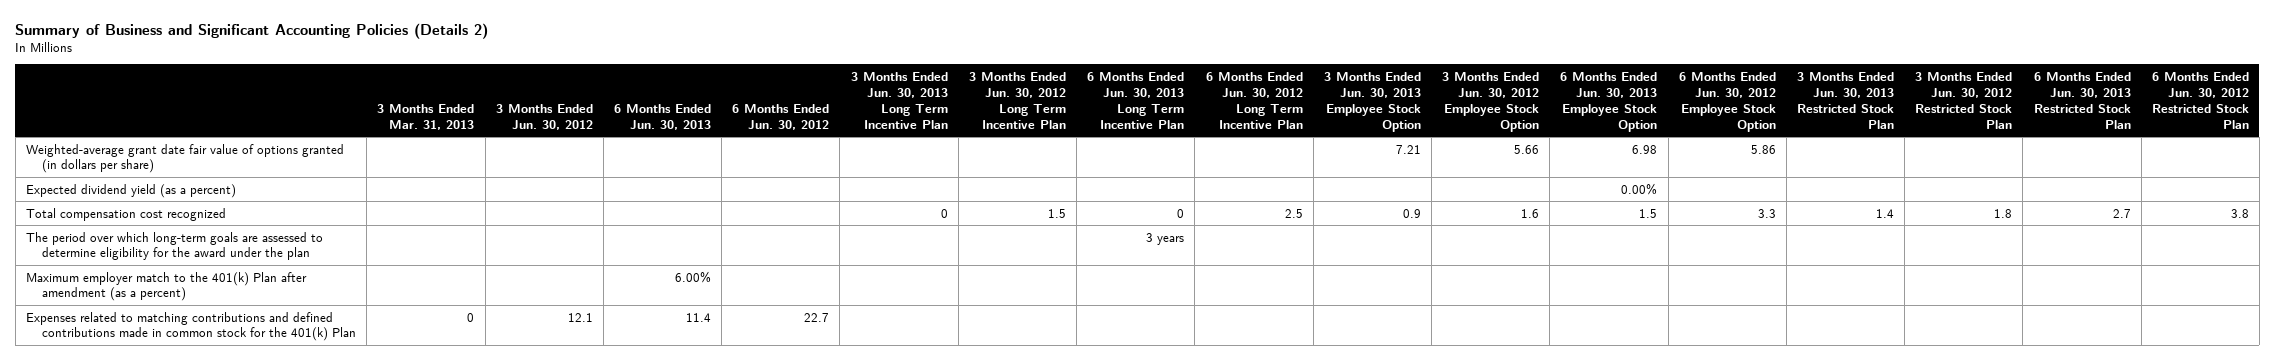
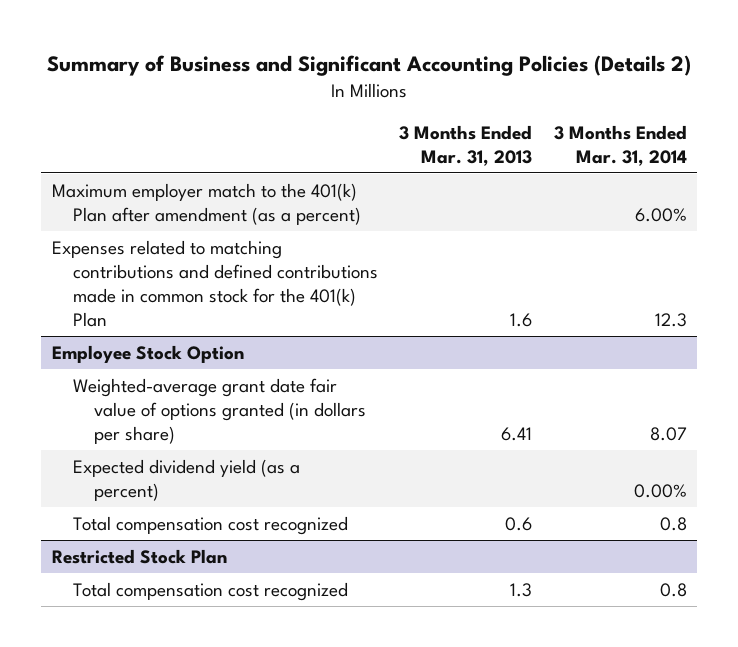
- | 3 Months Ended Mar. 31, 2013 | 3 Months Ended Jun. 30, 2012 | 6 Months Ended Jun. 30, 2013 | 6 Months Ended Jun. 30, 2012 | 3 Months Ended Jun. 30, 2013 Long Term Incentive Plan | 3 Months Ended Jun. 30, 2012 Long Term Incentive Plan | 6 Months Ended Jun. 30, 2013 Long Term Incentive Plan | 6 Months Ended Jun. 30, 2012 Long Term Incentive Plan | 3 Months Ended Jun. 30, 2013 Employee Stock Option | 3 Months Ended Jun. 30, 2012 Employee Stock Option | 6 Months Ended Jun. 30, 2013 Employee Stock Option | 6 Months Ended Jun. 30, 2012 Employee Stock Option | 3 Months Ended Jun. 30, 2013 Restricted Stock Plan | 3 Months Ended Jun. 30, 2012 Restricted Stock Plan | 6 Months Ended Jun. 30, 2013 Restricted Stock Plan | 6 Months Ended Jun. 30, 2012 Restricted Stock Plan
+ | 3 Months Ended Mar. 31, 2013 | 3 Months Ended Mar. 31, 2014
- Weighted-average grant date fair value of options granted (in dollars per share) | | | | | | | | | 7.21 | 5.66 | 6.98 | 5.86 | | | |
- Expected dividend yield (as a percent) | | | | | | | | | | | 0.00% | | | | |
- Total compensation cost recognized | | | | | 0 | 1.5 | 0 | 2.5 | 0.9 | 1.6 | 1.5 | 3.3 | 1.4 | 1.8 | 2.7 | 3.8
- The period over which long-term goals are assessed to determine eligibility for the award under the plan | | | | | | | 3 years | | | | | | | | |
- Expenses related to matching contributions and defined contributions made in common stock for the 401(k) Plan | 0 | 12.1 | 11.4 | 22.7 | | | | | | | | | | | |
+ Expenses related to matching contributions and defined contributions made in common stock for the 401(k) Plan | 1.6 | 12.3
+ Employee Stock Option
+ Weighted-average grant date fair value of options granted (in dollars per share) | 6.41 | 8.07
+ Expected dividend yield (as a percent) | | 0.00%
+ Total compensation cost recognized | 0.6 | 0.8
+ Restricted Stock Plan
+ Total compensation cost recognized | 1.3 | 0.8

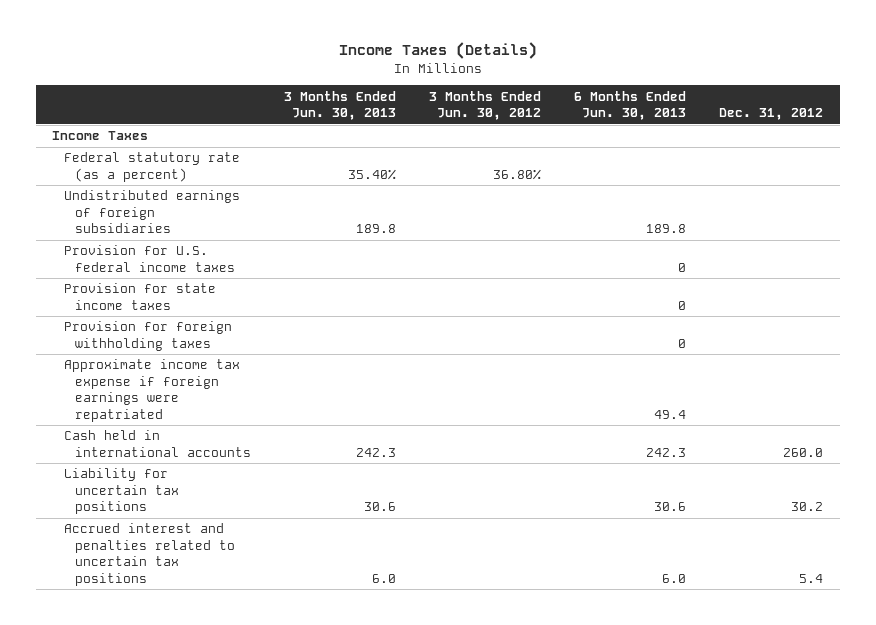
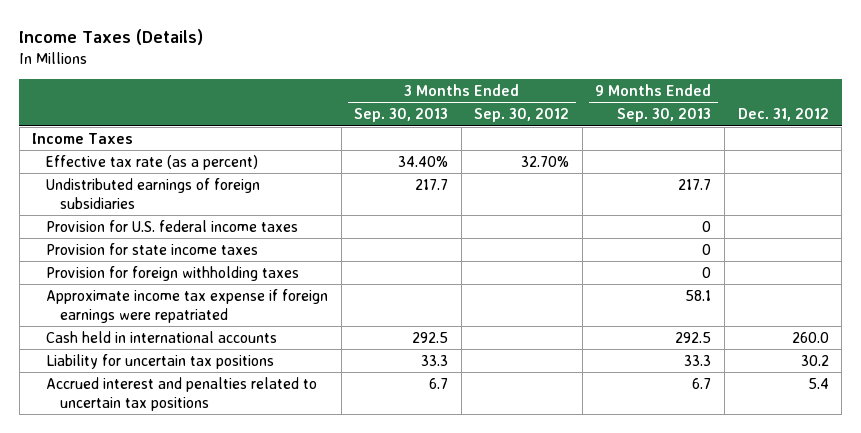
- | 3 Months Ended Jun. 30, 2013 | 3 Months Ended Jun. 30, 2012 | 6 Months Ended Jun. 30, 2013 | Dec. 31, 2012
+ | 3 Months Ended Sep. 30, 2013 | 3 Months Ended Sep. 30, 2012 | 9 Months Ended Sep. 30, 2013 | Dec. 31, 2012
- Federal statutory rate (as a percent) | 35.40% | 36.80% | |
+ Effective tax rate (as a percent) | 34.40% | 32.70% | |

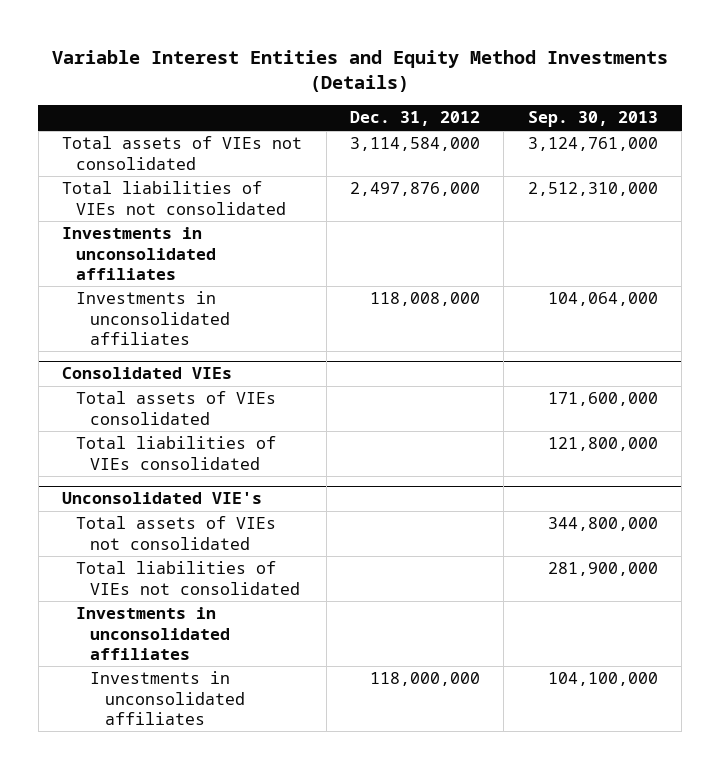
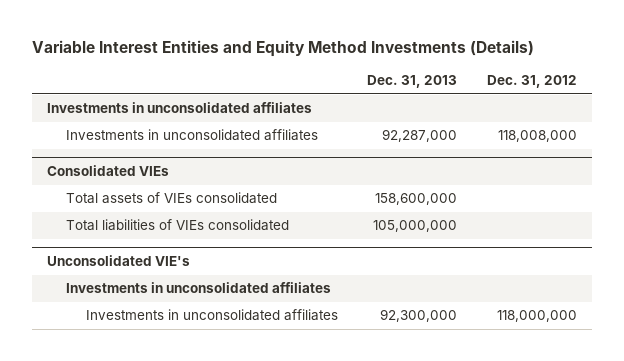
- | Dec. 31, 2012 | Sep. 30, 2013
+ | Dec. 31, 2013 | Dec. 31, 2012
- Total assets of VIEs not consolidated | 3,114,584,000 | 3,124,761,000
- Total liabilities of VIEs not consolidated | 2,497,876,000 | 2,512,310,000
@ Unconsolidated VIE's
- Total assets of VIEs not consolidated | | 344,800,000
- Total liabilities of VIEs not consolidated | | 281,900,000

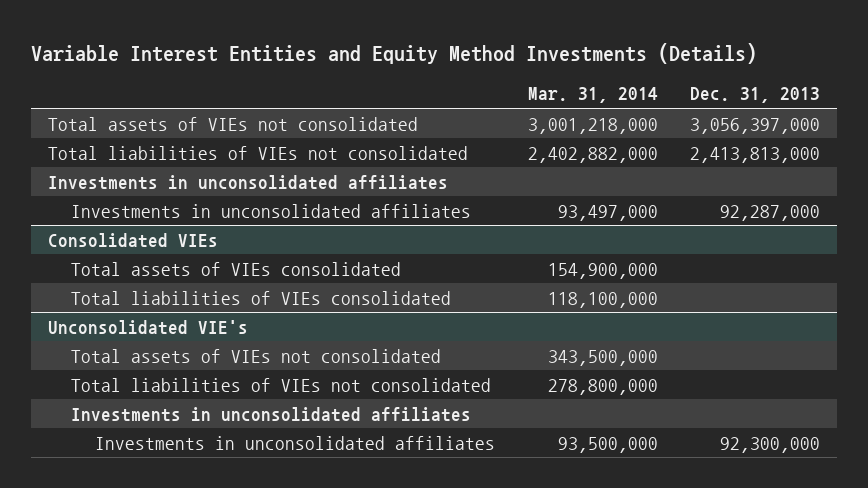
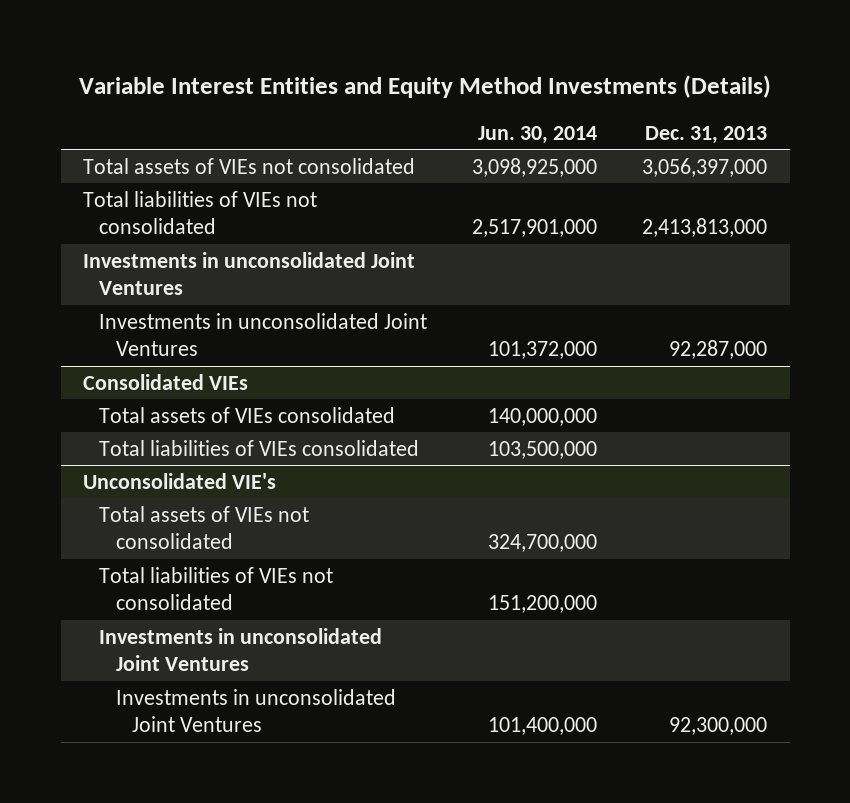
- | Mar. 31, 2014 | Dec. 31, 2013
+ | Jun. 30, 2014 | Dec. 31, 2013
- Investments in unconsolidated affiliates
- Investments in unconsolidated affiliates | 93,497,000 | 92,287,000
+ Investments in unconsolidated Joint Ventures
+ Investments in unconsolidated Joint Ventures | 101,372,000 | 92,287,000
@ Unconsolidated VIE's
- Investments in unconsolidated affiliates
- Investments in unconsolidated affiliates | 93,500,000 | 92,300,000
+ Investments in unconsolidated Joint Ventures
+ Investments in unconsolidated Joint Ventures | 101,400,000 | 92,300,000

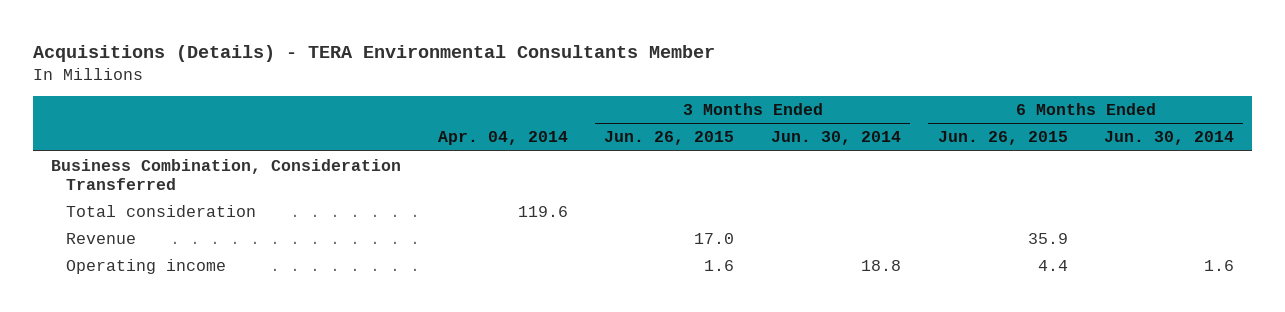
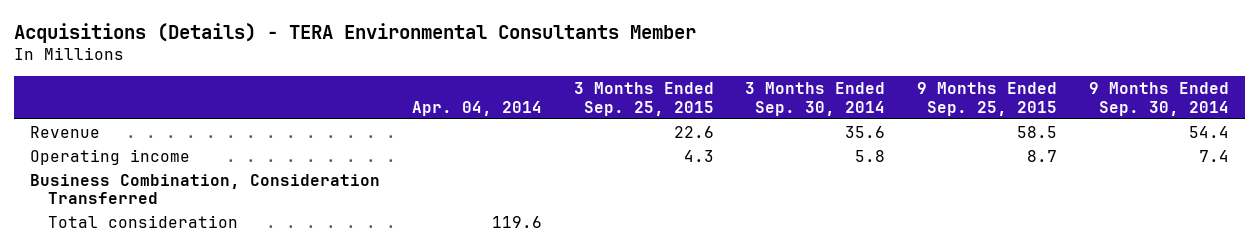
- | Apr. 04, 2014 | 3 Months Ended Jun. 26, 2015 | 3 Months Ended Jun. 30, 2014 | 6 Months Ended Jun. 26, 2015 | 6 Months Ended Jun. 30, 2014
+ | Apr. 04, 2014 | 3 Months Ended Sep. 25, 2015 | 3 Months Ended Sep. 30, 2014 | 9 Months Ended Sep. 25, 2015 | 9 Months Ended Sep. 30, 2014
moved down: Business Combination, Consideration Transferred
moved down: Total consideration | 119.6 | | | |

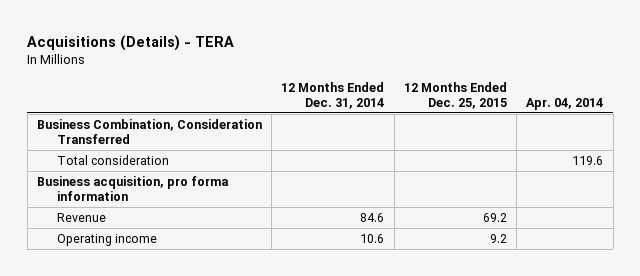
- Acquisitions (Details) - TERA Environmental Consultants Member
+ Acquisitions (Details) - TERA
- | Apr. 04, 2014 | 3 Months Ended Sep. 25, 2015 | 3 Months Ended Sep. 30, 2014 | 9 Months Ended Sep. 25, 2015 | 9 Months Ended Sep. 30, 2014
+ | 12 Months Ended Dec. 31, 2014 | 12 Months Ended Dec. 25, 2015 | Apr. 04, 2014
+ Business acquisition, pro forma information
moved down: Revenue | 84.6 | 69.2 |
moved down: Operating income | 10.6 | 9.2 |

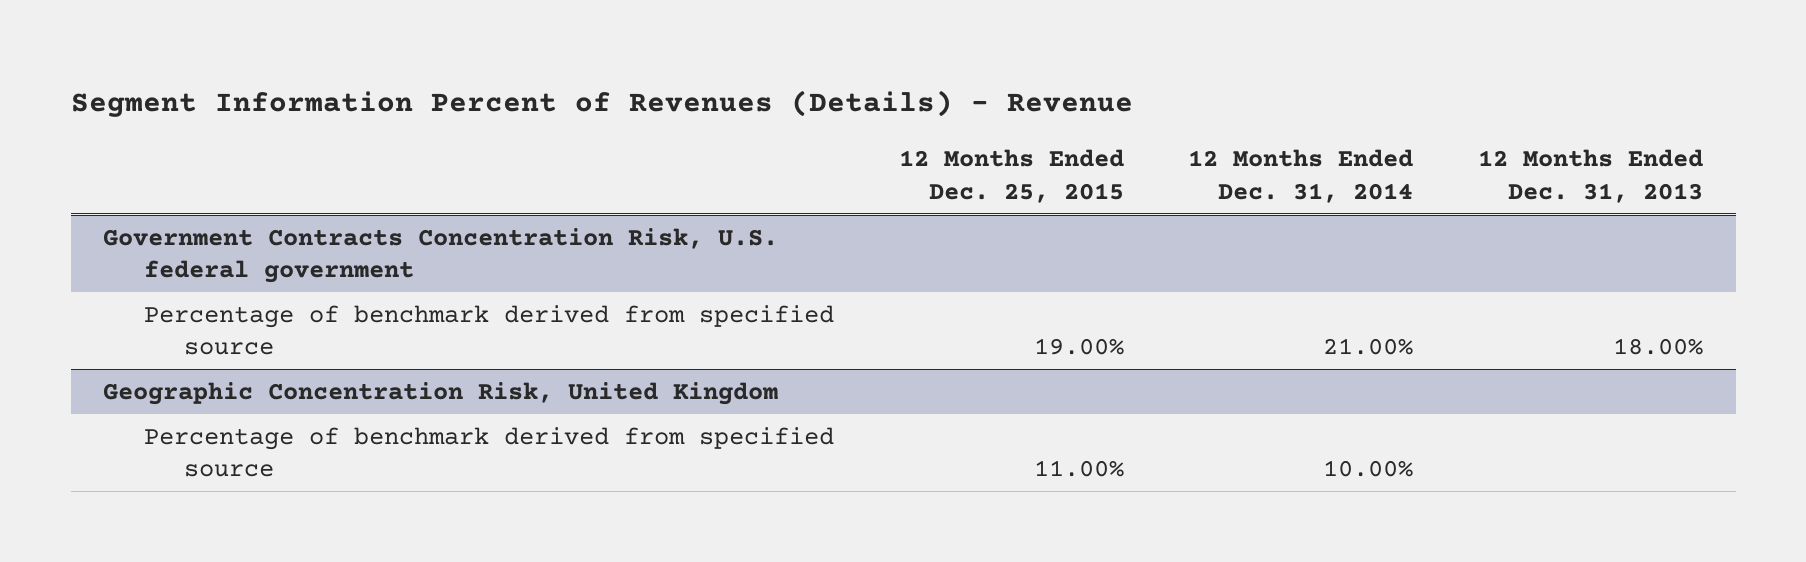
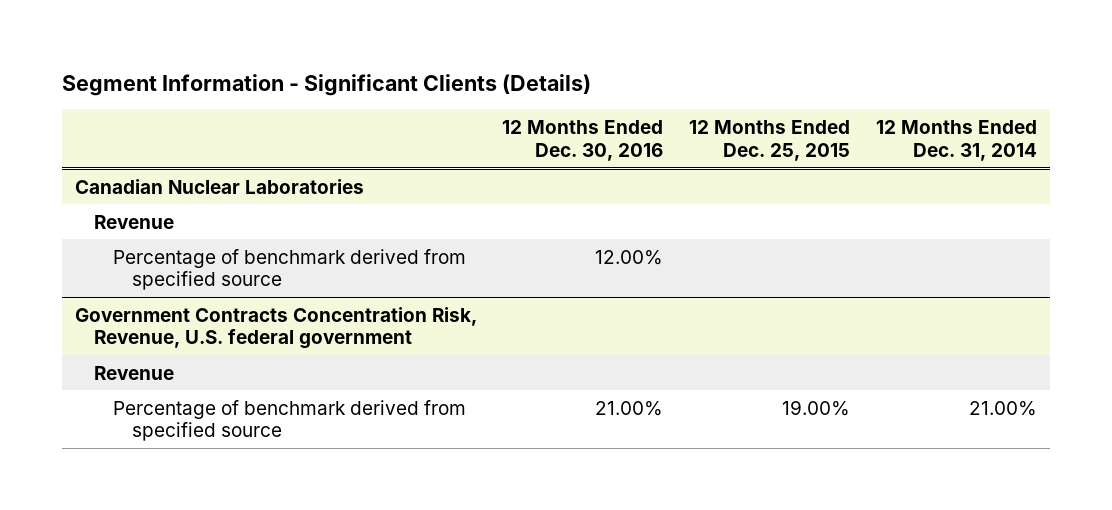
- Segment Information Percent of Revenues (Details) - Revenue
+ Segment Information - Significant Clients (Details)
- | 12 Months Ended Dec. 25, 2015 | 12 Months Ended Dec. 31, 2014 | 12 Months Ended Dec. 31, 2013
+ | 12 Months Ended Dec. 30, 2016 | 12 Months Ended Dec. 25, 2015 | 12 Months Ended Dec. 31, 2014
- Government Contracts Concentration Risk, U.S. federal government
+ Canadian Nuclear Laboratories
+ Revenue
+ Percentage of benchmark derived from specified source | 12.00% | |
+ Government Contracts Concentration Risk, Revenue, U.S. federal government
+ Revenue
- Geographic Concentration Risk, United Kingdom
- Percentage of benchmark derived from specified source | 11.00% | 10.00% |

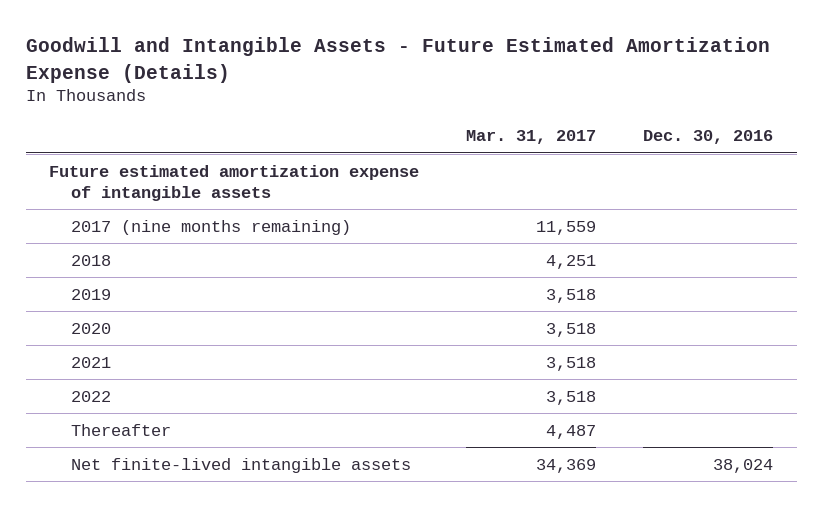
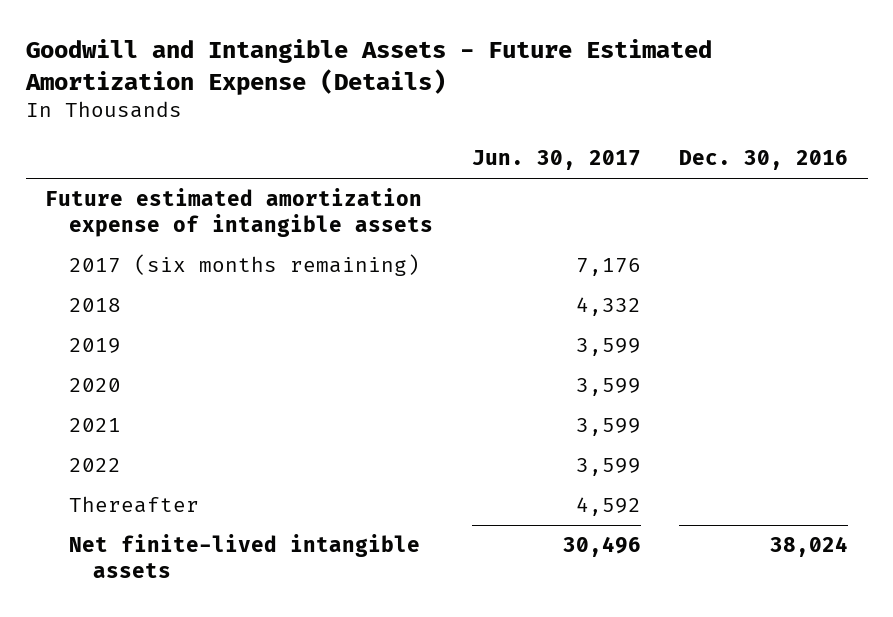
- | Mar. 31, 2017 | Dec. 30, 2016
+ | Jun. 30, 2017 | Dec. 30, 2016
- 2017 (nine months remaining) | 11,559 |
+ 2017 (six months remaining) | 7,176 |

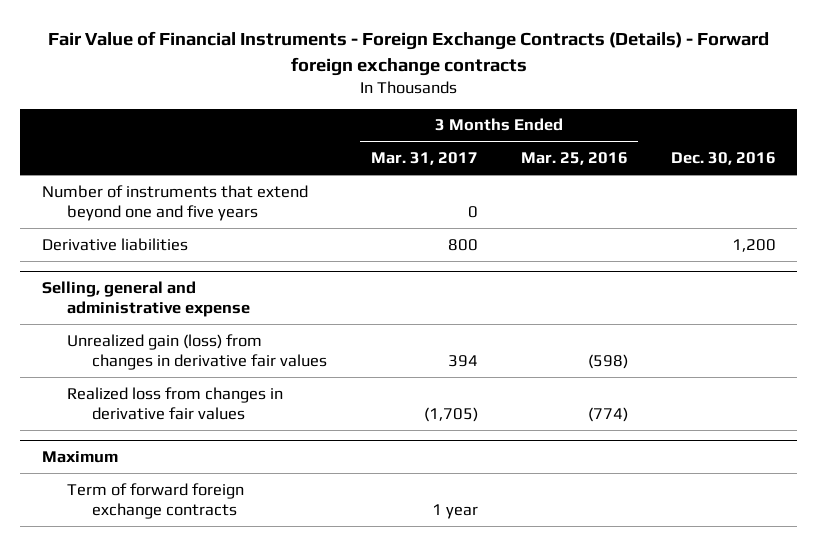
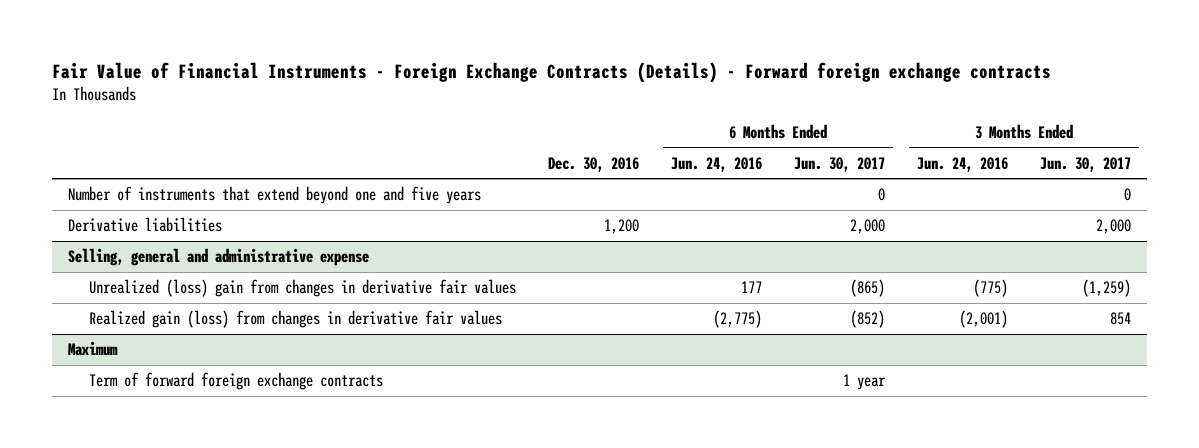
- | 3 Months Ended Mar. 31, 2017 | 3 Months Ended Mar. 25, 2016 | Dec. 30, 2016
+ | Dec. 30, 2016 | 6 Months Ended Jun. 24, 2016 | 6 Months Ended Jun. 30, 2017 | 3 Months Ended Jun. 24, 2016 | 3 Months Ended Jun. 30, 2017
@ Selling, general and administrative expense
- Unrealized gain (loss) from changes in derivative fair values | 394 | (598) |
- Realized loss from changes in derivative fair values | (1,705) | (774) |
+ Unrealized (loss) gain from changes in derivative fair values | | 177 | (865) | (775) | (1,259)
+ Realized gain (loss) from changes in derivative fair values | | (2,775) | (852) | (2,001) | 854

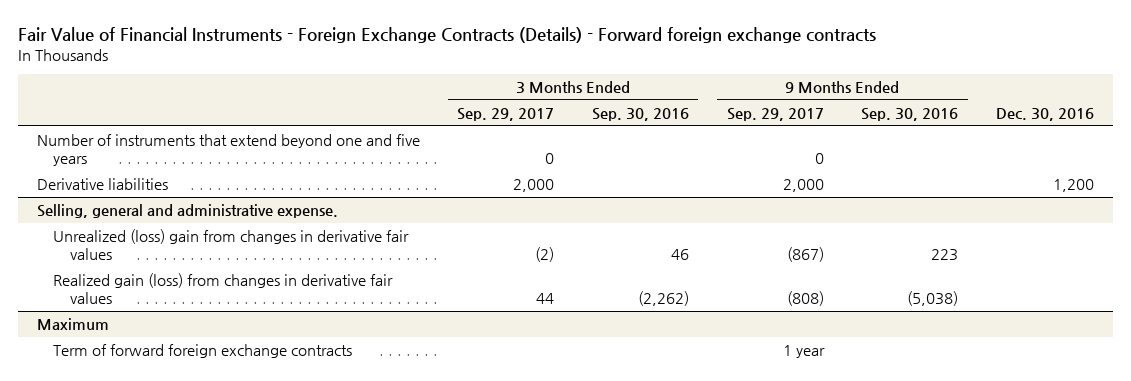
- | Dec. 30, 2016 | 6 Months Ended Jun. 24, 2016 | 6 Months Ended Jun. 30, 2017 | 3 Months Ended Jun. 24, 2016 | 3 Months Ended Jun. 30, 2017
+ | 3 Months Ended Sep. 29, 2017 | 3 Months Ended Sep. 30, 2016 | 9 Months Ended Sep. 29, 2017 | 9 Months Ended Sep. 30, 2016 | Dec. 30, 2016
- Selling, general and administrative expense
+ Selling, general and administrative expense.

